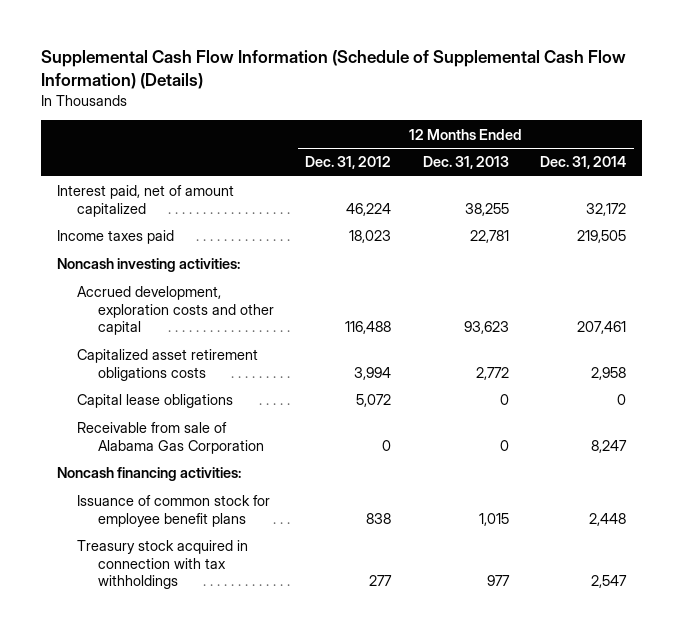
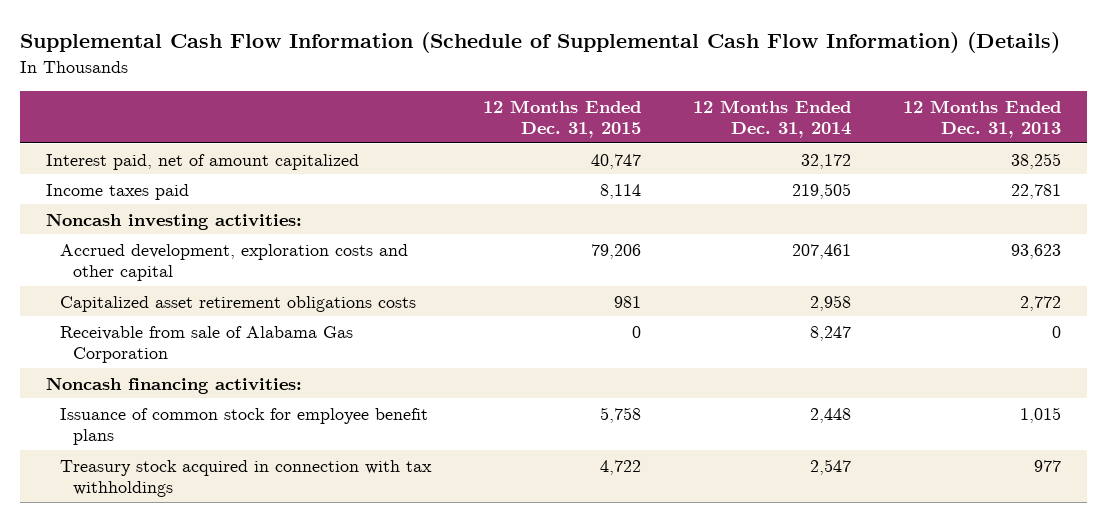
- | 12 Months Ended Dec. 31, 2012 | 12 Months Ended Dec. 31, 2013 | 12 Months Ended Dec. 31, 2014
+ | 12 Months Ended Dec. 31, 2015 | 12 Months Ended Dec. 31, 2014 | 12 Months Ended Dec. 31, 2013
- Capital lease obligations | 5,072 | 0 | 0

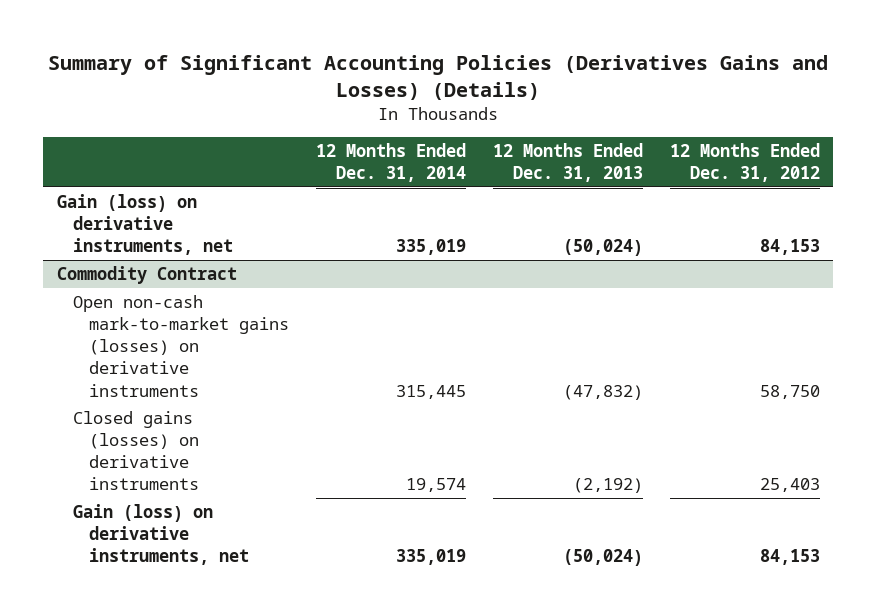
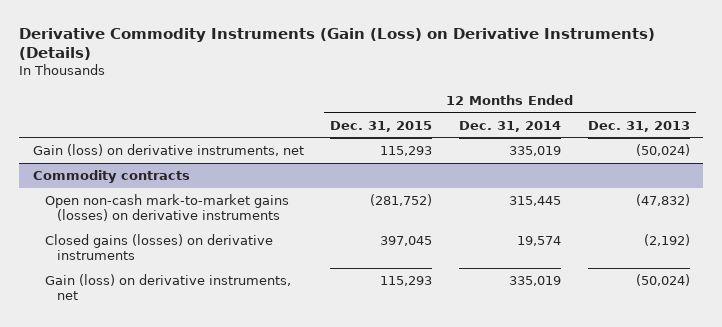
- Summary of Significant Accounting Policies (Derivatives Gains and Losses) (Details)
+ Derivative Commodity Instruments (Gain (Loss) on Derivative Instruments) (Details)
- | 12 Months Ended Dec. 31, 2014 | 12 Months Ended Dec. 31, 2013 | 12 Months Ended Dec. 31, 2012
+ | 12 Months Ended Dec. 31, 2015 | 12 Months Ended Dec. 31, 2014 | 12 Months Ended Dec. 31, 2013
- Commodity Contract
+ Commodity contracts

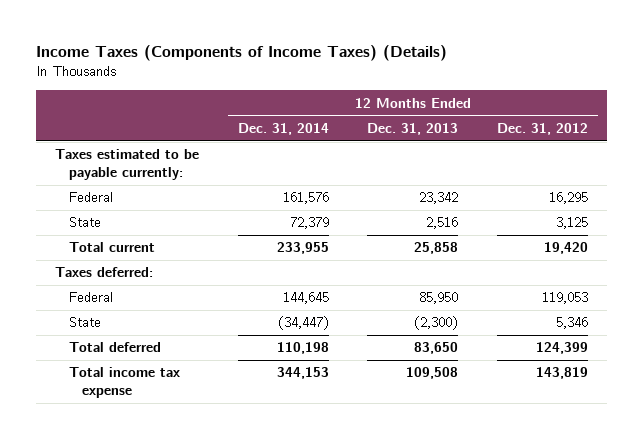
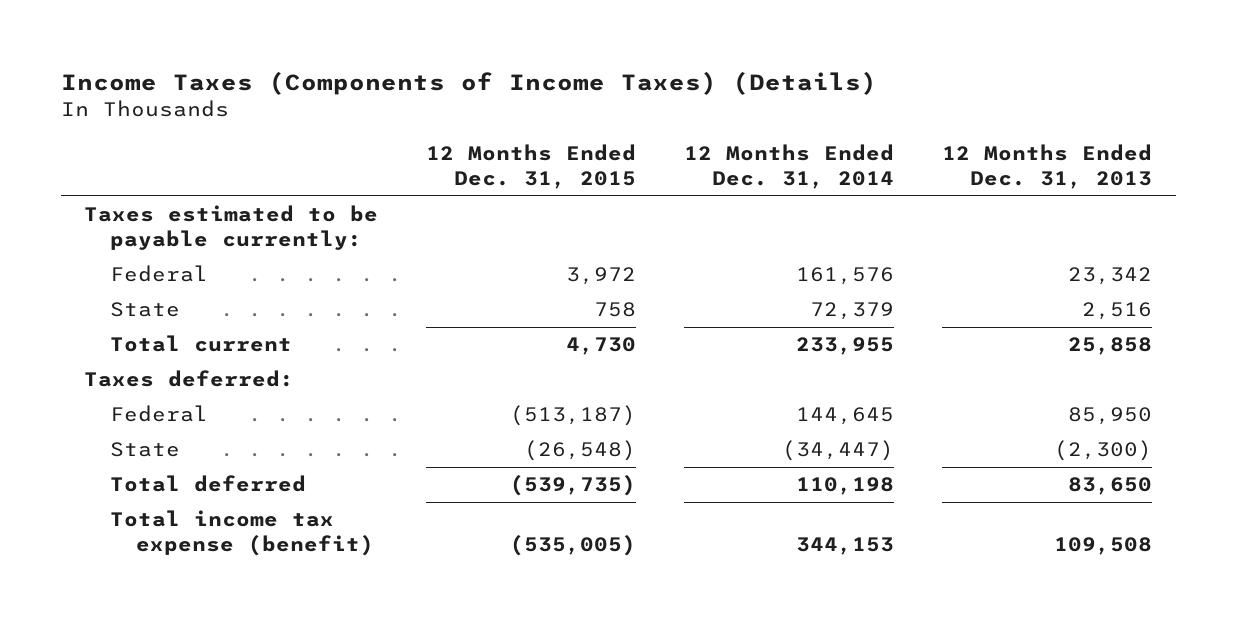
- | 12 Months Ended Dec. 31, 2014 | 12 Months Ended Dec. 31, 2013 | 12 Months Ended Dec. 31, 2012
+ | 12 Months Ended Dec. 31, 2015 | 12 Months Ended Dec. 31, 2014 | 12 Months Ended Dec. 31, 2013
- Total income tax expense | 344,153 | 109,508 | 143,819
+ Total income tax expense (benefit) | (535,005) | 344,153 | 109,508

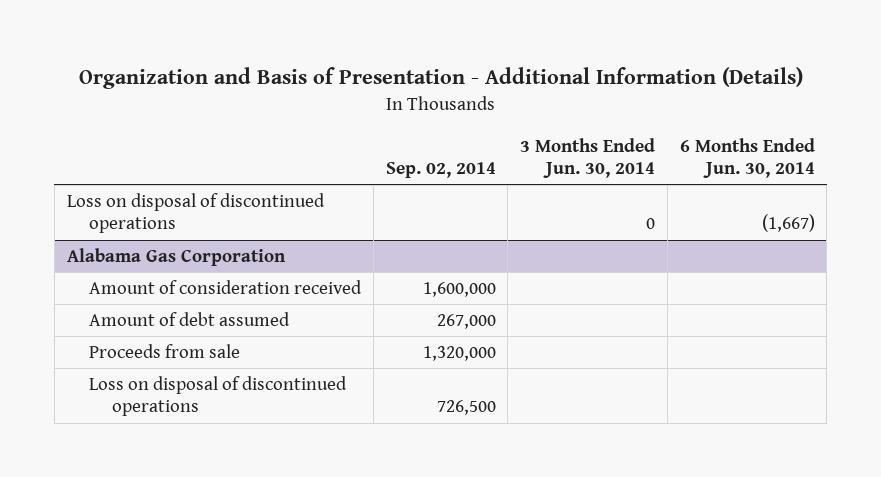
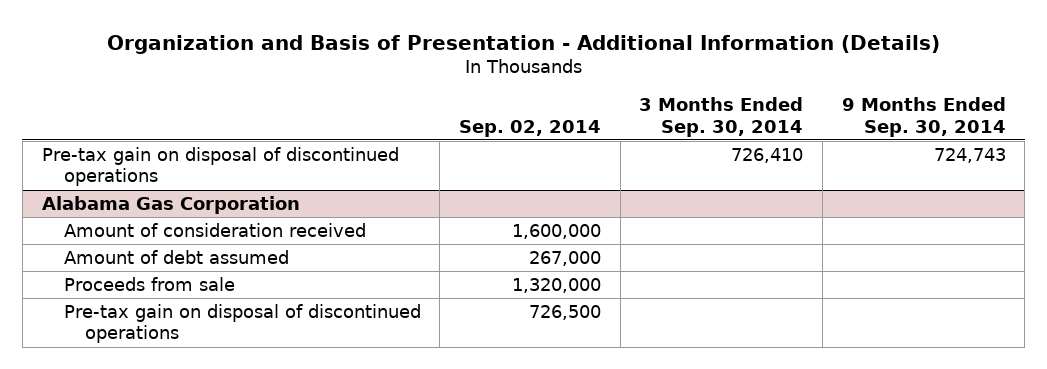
- | Sep. 02, 2014 | 3 Months Ended Jun. 30, 2014 | 6 Months Ended Jun. 30, 2014
+ | Sep. 02, 2014 | 3 Months Ended Sep. 30, 2014 | 9 Months Ended Sep. 30, 2014
- Loss on disposal of discontinued operations | | 0 | (1,667)
+ Pre-tax gain on disposal of discontinued operations | | 726,410 | 724,743
@ Alabama Gas Corporation
- Loss on disposal of discontinued operations | 726,500 | |
+ Pre-tax gain on disposal of discontinued operations | 726,500 | |

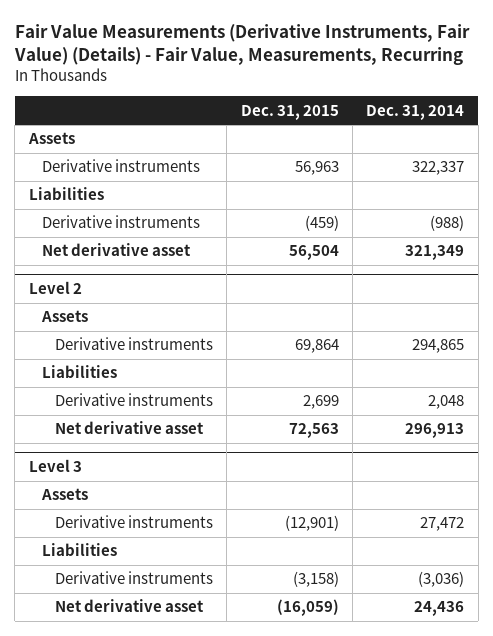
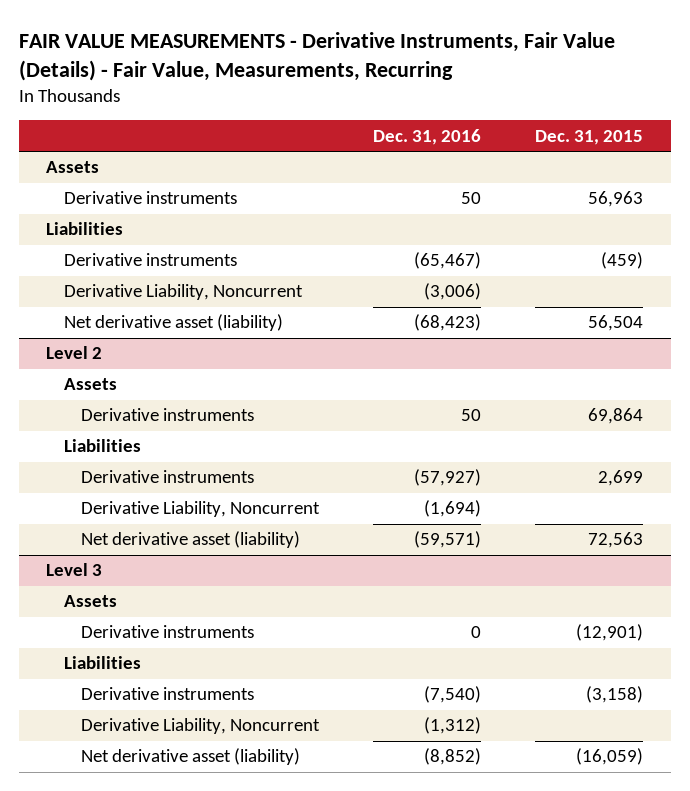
- Fair Value Measurements (Derivative Instruments, Fair Value) (Details) - Fair Value, Measurements, Recurring
+ FAIR VALUE MEASUREMENTS - Derivative Instruments, Fair Value (Details) - Fair Value, Measurements, Recurring
- | Dec. 31, 2015 | Dec. 31, 2014
+ | Dec. 31, 2016 | Dec. 31, 2015
- Net derivative asset | 56,504 | 321,349
+ Derivative Liability, Noncurrent | (3,006) |
+ Net derivative asset (liability) | (68,423) | 56,504
@ Level 2
- Net derivative asset | 72,563 | 296,913
+ Derivative Liability, Noncurrent | (1,694) |
+ Net derivative asset (liability) | (59,571) | 72,563
@ Level 3
- Net derivative asset | (16,059) | 24,436
+ Derivative Liability, Noncurrent | (1,312) |
+ Net derivative asset (liability) | (8,852) | (16,059)

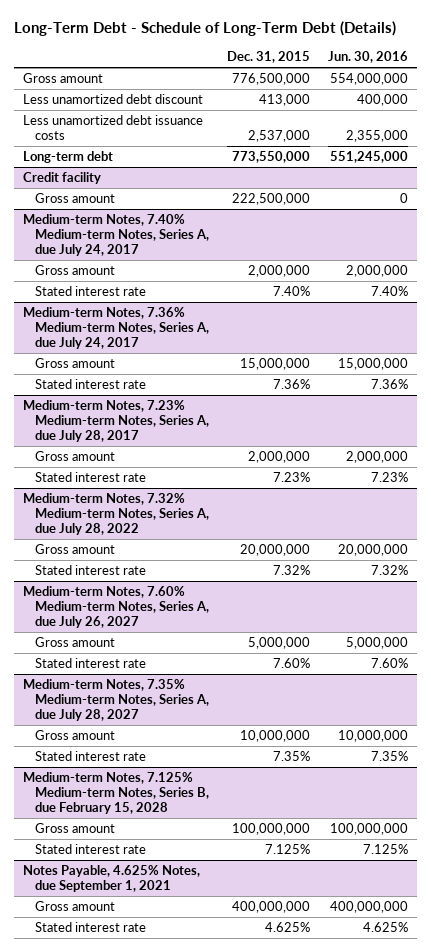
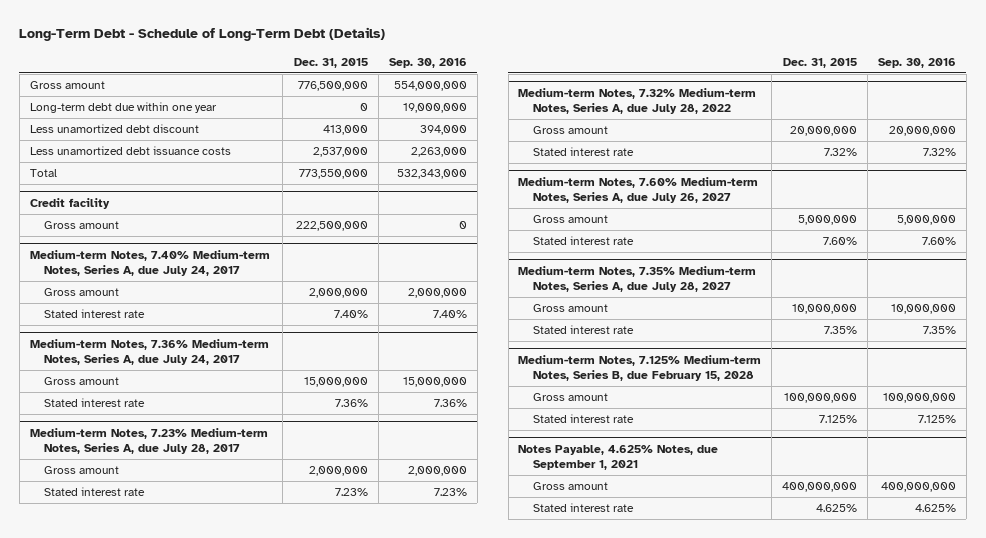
- | Dec. 31, 2015 | Jun. 30, 2016
+ | Dec. 31, 2015 | Sep. 30, 2016
+ Long-term debt due within one year | 0 | 19,000,000
- Long-term debt | 773,550,000 | 551,245,000
+ Total | 773,550,000 | 532,343,000

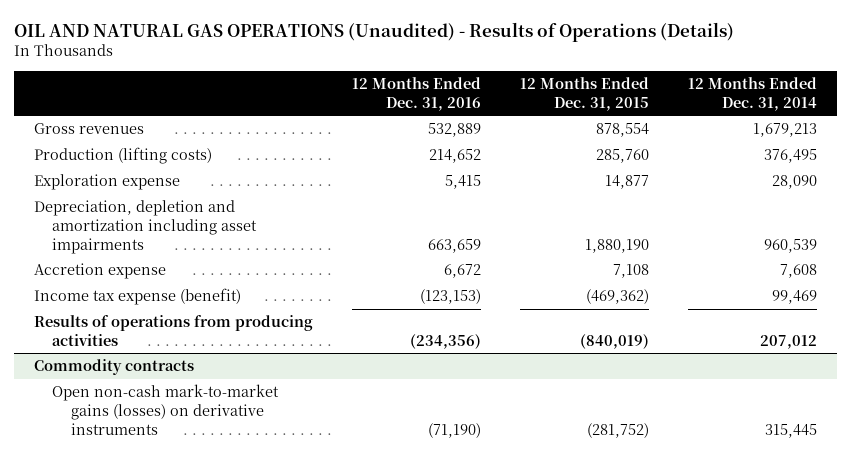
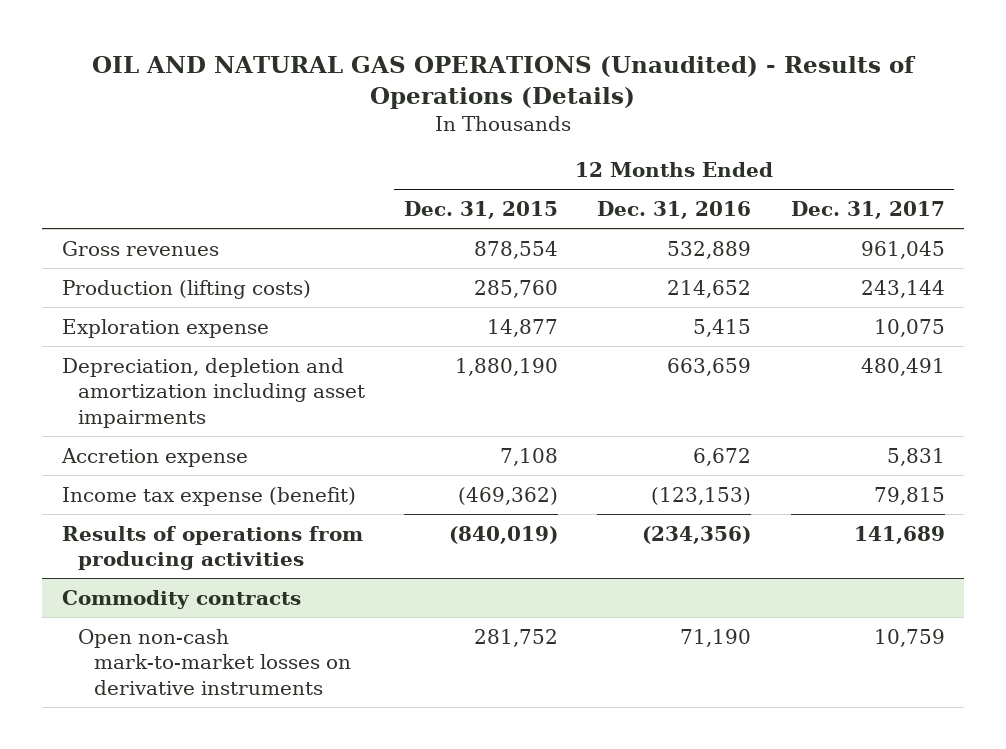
- | 12 Months Ended Dec. 31, 2016 | 12 Months Ended Dec. 31, 2015 | 12 Months Ended Dec. 31, 2014
+ | 12 Months Ended Dec. 31, 2015 | 12 Months Ended Dec. 31, 2016 | 12 Months Ended Dec. 31, 2017
@ Commodity contracts
- Open non-cash mark-to-market gains (losses) on derivative instruments | (71,190) | (281,752) | 315,445
+ Open non-cash mark-to-market losses on derivative instruments | 281,752 | 71,190 | 10,759

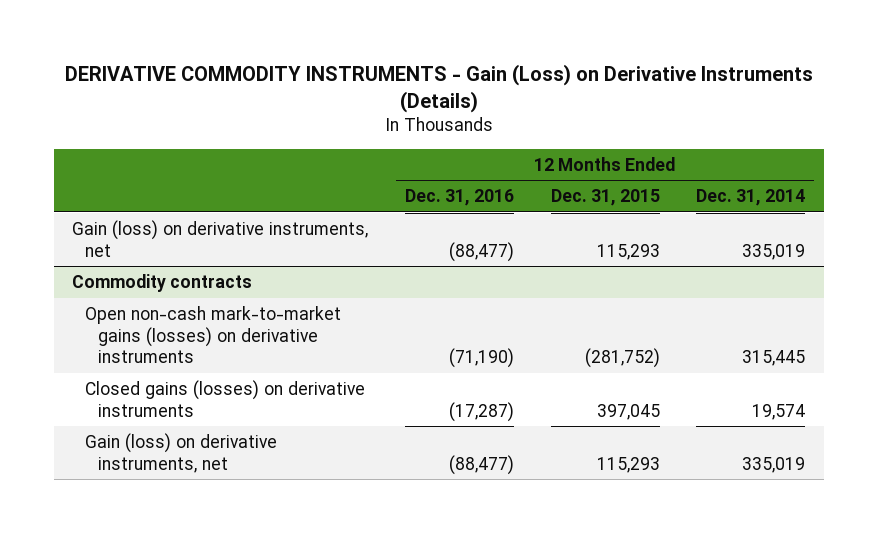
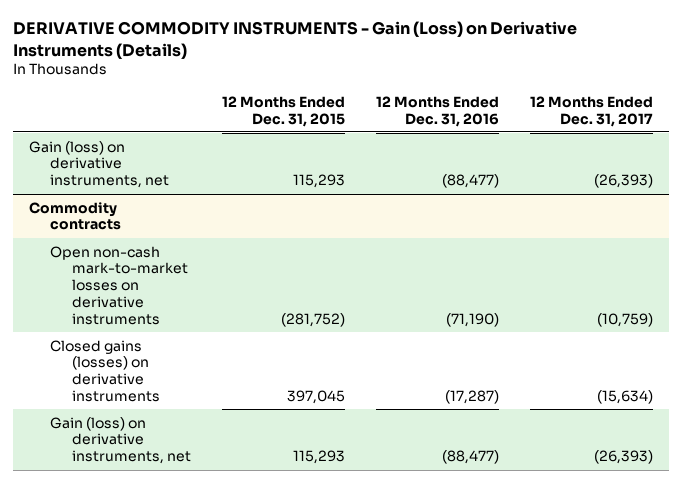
- | 12 Months Ended Dec. 31, 2016 | 12 Months Ended Dec. 31, 2015 | 12 Months Ended Dec. 31, 2014
+ | 12 Months Ended Dec. 31, 2015 | 12 Months Ended Dec. 31, 2016 | 12 Months Ended Dec. 31, 2017
@ Commodity contracts
- Open non-cash mark-to-market gains (losses) on derivative instruments | (71,190) | (281,752) | 315,445
+ Open non-cash mark-to-market losses on derivative instruments | (281,752) | (71,190) | (10,759)

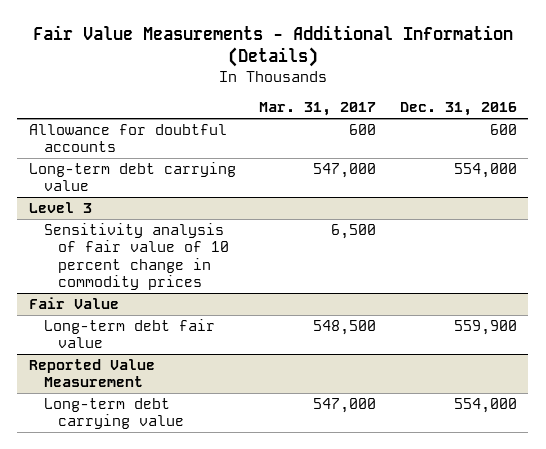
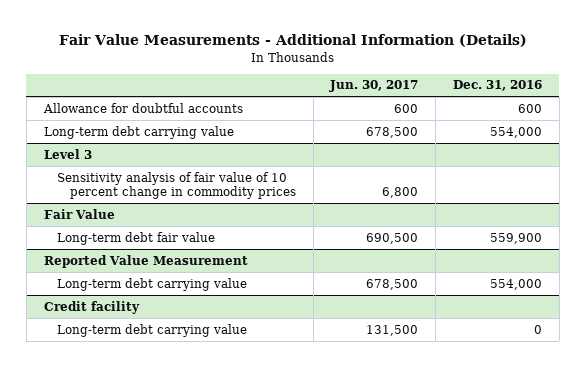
- | Mar. 31, 2017 | Dec. 31, 2016
+ | Jun. 30, 2017 | Dec. 31, 2016
+ Credit facility
+ Long-term debt carrying value | 131,500 | 0

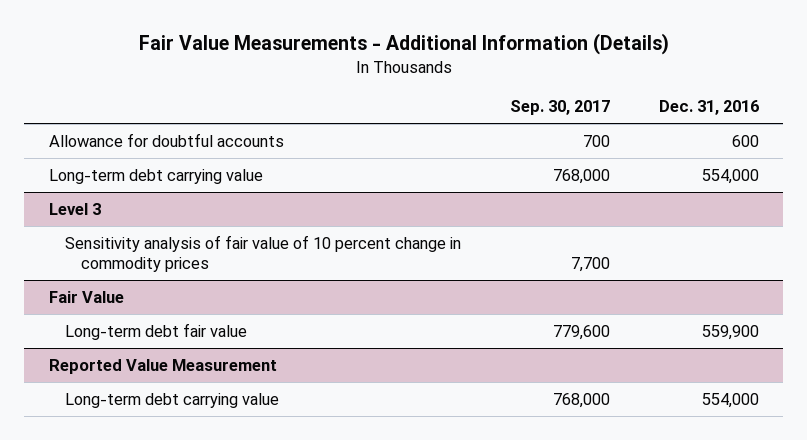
- | Jun. 30, 2017 | Dec. 31, 2016
+ | Sep. 30, 2017 | Dec. 31, 2016
- Credit facility
- Long-term debt carrying value | 131,500 | 0

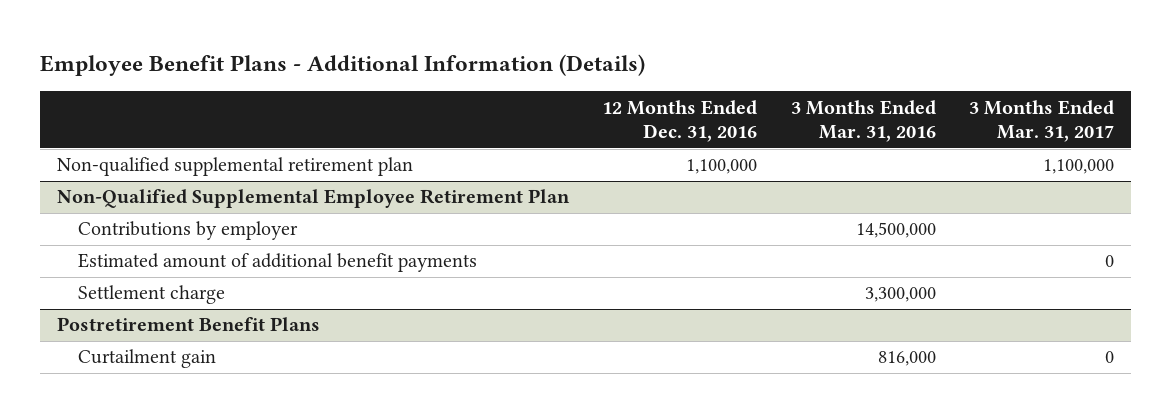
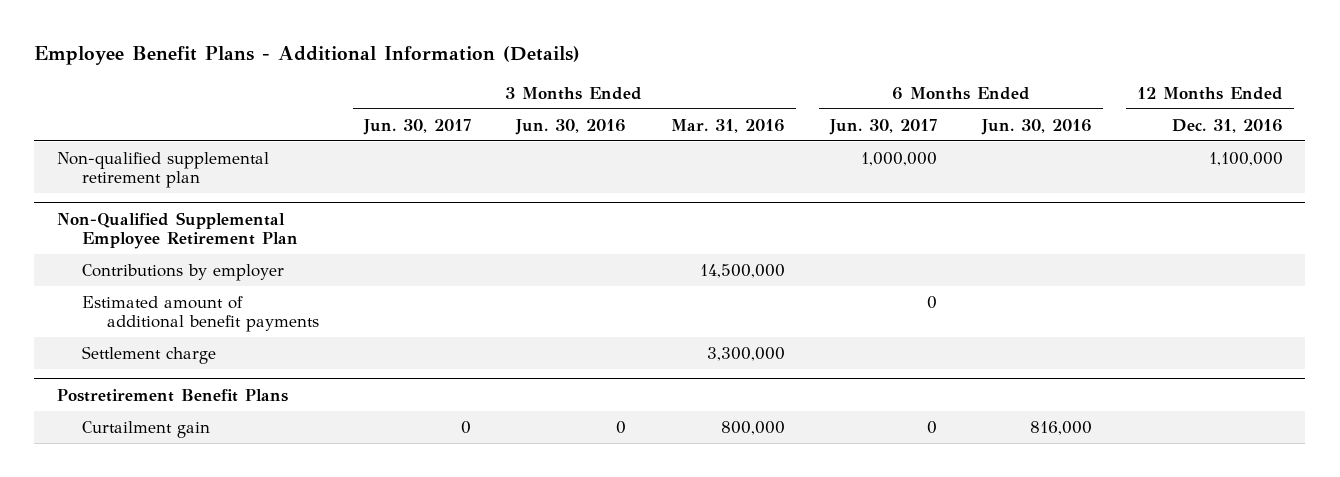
- | 12 Months Ended Dec. 31, 2016 | 3 Months Ended Mar. 31, 2016 | 3 Months Ended Mar. 31, 2017
+ | 3 Months Ended Jun. 30, 2017 | 3 Months Ended Jun. 30, 2016 | 3 Months Ended Mar. 31, 2016 | 6 Months Ended Jun. 30, 2017 | 6 Months Ended Jun. 30, 2016 | 12 Months Ended Dec. 31, 2016
@ Postretirement Benefit Plans
- Curtailment gain | | 816,000 | 0
+ Curtailment gain | 0 | 0 | 800,000 | 0 | 816,000 |

